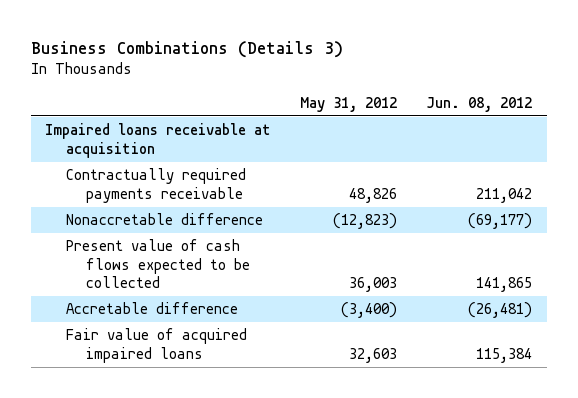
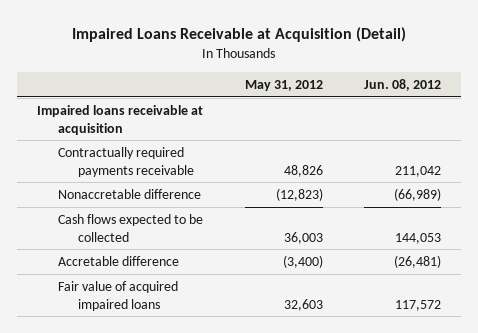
- Business Combinations (Details 3)
+ Impaired Loans Receivable at Acquisition (Detail)
- Nonaccretable difference | (12,823) | (69,177)
- Present value of cash flows expected to be collected | 36,003 | 141,865
+ Nonaccretable difference | (12,823) | (66,989)
+ Cash flows expected to be collected | 36,003 | 144,053
- Fair value of acquired impaired loans | 32,603 | 115,384
+ Fair value of acquired impaired loans | 32,603 | 117,572

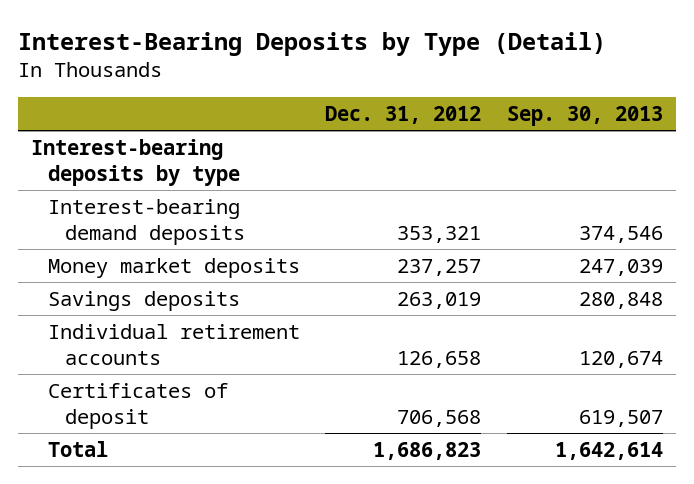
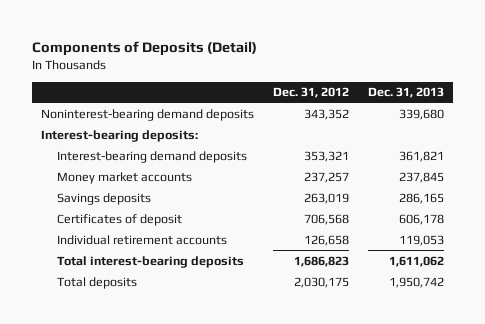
- Interest-Bearing Deposits by Type (Detail)
+ Components of Deposits (Detail)
- | Dec. 31, 2012 | Sep. 30, 2013
+ | Dec. 31, 2012 | Dec. 31, 2013
- Interest-bearing deposits by type
+ Noninterest-bearing demand deposits | 343,352 | 339,680
+ Interest-bearing deposits:
- Money market deposits | 237,257 | 247,039
+ Money market accounts | 237,257 | 237,845
- Total | 1,686,823 | 1,642,614
moved down: Individual retirement accounts | 126,658 | 119,053
+ Total interest-bearing deposits | 1,686,823 | 1,611,062
+ Total deposits | 2,030,175 | 1,950,742

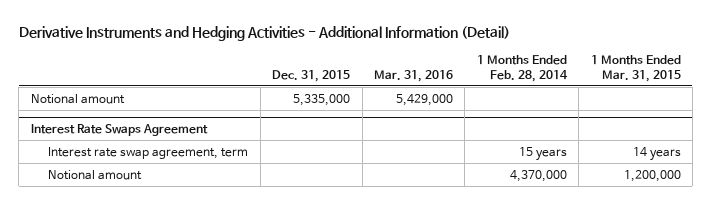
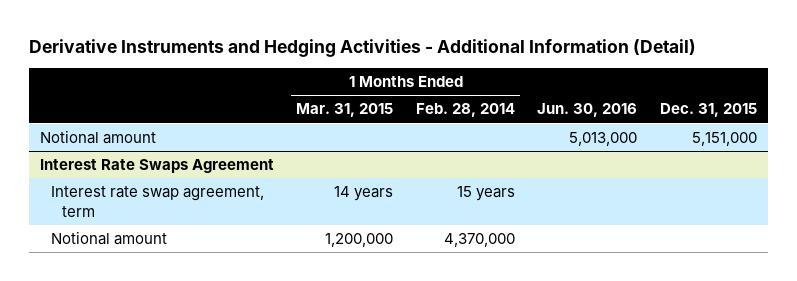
- | Dec. 31, 2015 | Mar. 31, 2016 | 1 Months Ended Feb. 28, 2014 | 1 Months Ended Mar. 31, 2015
+ | 1 Months Ended Mar. 31, 2015 | 1 Months Ended Feb. 28, 2014 | Jun. 30, 2016 | Dec. 31, 2015
- Notional amount | 5,335,000 | 5,429,000 | |
+ Notional amount | | | 5,013,000 | 5,151,000

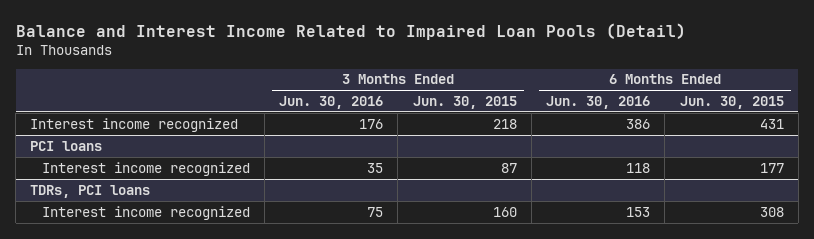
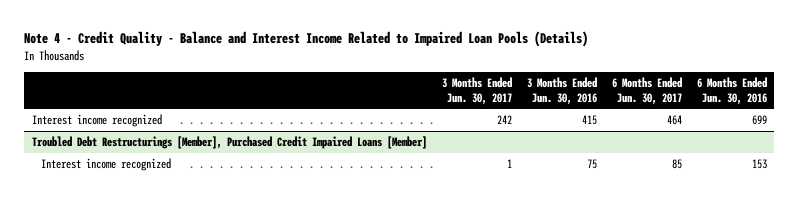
- Balance and Interest Income Related to Impaired Loan Pools (Detail)
+ Note 4 - Credit Quality - Balance and Interest Income Related to Impaired Loan Pools (Details)
- | 3 Months Ended Jun. 30, 2016 | 3 Months Ended Jun. 30, 2015 | 6 Months Ended Jun. 30, 2016 | 6 Months Ended Jun. 30, 2015
+ | 3 Months Ended Jun. 30, 2017 | 3 Months Ended Jun. 30, 2016 | 6 Months Ended Jun. 30, 2017 | 6 Months Ended Jun. 30, 2016
- Interest income recognized | 176 | 218 | 386 | 431
- PCI loans
- Interest income recognized | 35 | 87 | 118 | 177
- TDRs, PCI loans
+ Interest income recognized | 242 | 415 | 464 | 699
+ Troubled Debt Restructurings [Member], Purchased Credit Impaired Loans [Member]

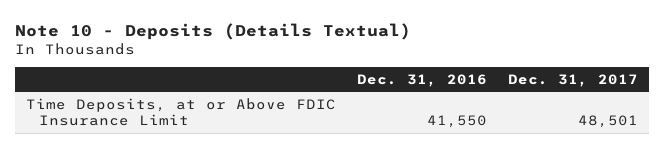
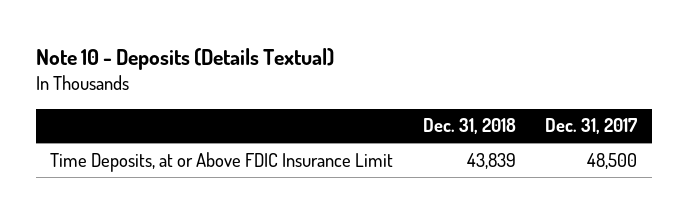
- | Dec. 31, 2016 | Dec. 31, 2017
+ | Dec. 31, 2018 | Dec. 31, 2017
- Time Deposits, at or Above FDIC Insurance Limit | 41,550 | 48,501
+ Time Deposits, at or Above FDIC Insurance Limit | 43,839 | 48,500

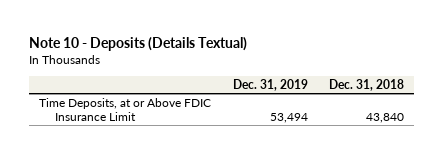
- | Dec. 31, 2018 | Dec. 31, 2017
+ | Dec. 31, 2019 | Dec. 31, 2018
- Time Deposits, at or Above FDIC Insurance Limit | 43,839 | 48,500
+ Time Deposits, at or Above FDIC Insurance Limit | 53,494 | 43,840

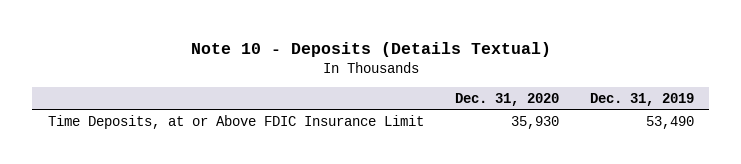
- | Dec. 31, 2019 | Dec. 31, 2018
+ | Dec. 31, 2020 | Dec. 31, 2019
- Time Deposits, at or Above FDIC Insurance Limit | 53,494 | 43,840
+ Time Deposits, at or Above FDIC Insurance Limit | 35,930 | 53,490

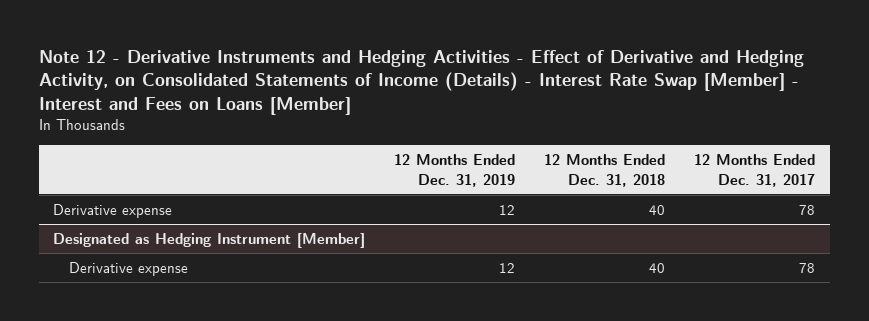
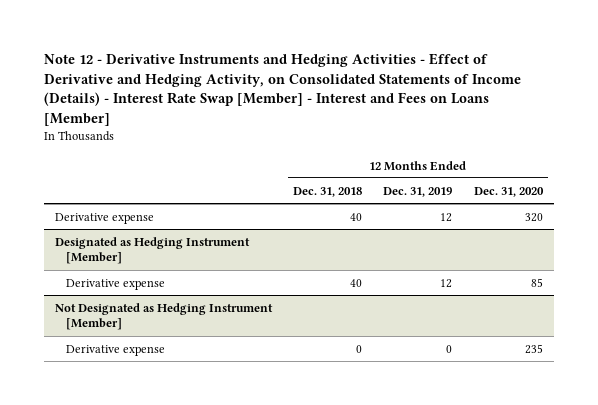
- | 12 Months Ended Dec. 31, 2019 | 12 Months Ended Dec. 31, 2018 | 12 Months Ended Dec. 31, 2017
+ | 12 Months Ended Dec. 31, 2018 | 12 Months Ended Dec. 31, 2019 | 12 Months Ended Dec. 31, 2020
+ Not Designated as Hedging Instrument [Member]
+ Derivative expense | 0 | 0 | 235

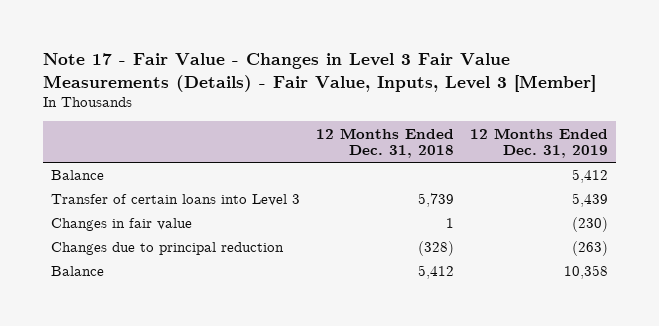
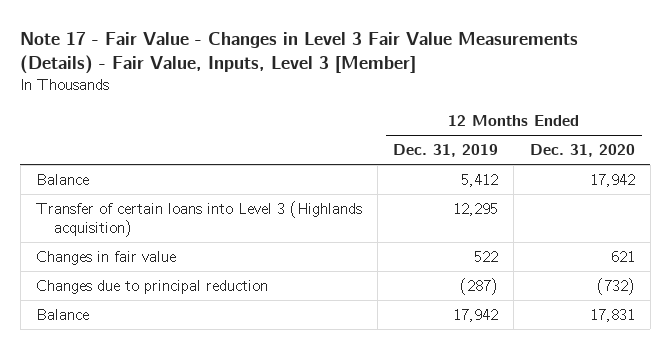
- | 12 Months Ended Dec. 31, 2018 | 12 Months Ended Dec. 31, 2019
+ | 12 Months Ended Dec. 31, 2019 | 12 Months Ended Dec. 31, 2020
- Transfer of certain loans into Level 3 | 5,739 | 5,439
- Changes in fair value | 1 | (230)
- Changes due to principal reduction | (328) | (263)
- Balance | 5,412 | 10,358
+ Transfer of certain loans into Level 3 (Highlands acquisition) | 12,295 |
+ Changes in fair value | 522 | 621
+ Changes due to principal reduction | (287) | (732)
+ Balance | 17,942 | 17,831

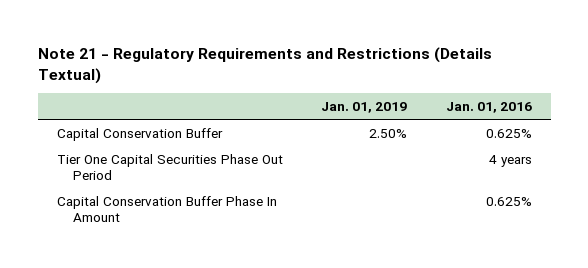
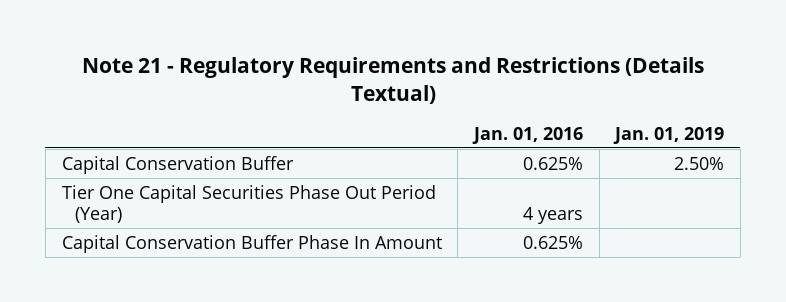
- | Jan. 01, 2019 | Jan. 01, 2016
+ | Jan. 01, 2016 | Jan. 01, 2019
- Tier One Capital Securities Phase Out Period | | 4 years
+ Tier One Capital Securities Phase Out Period (Year) | 4 years |

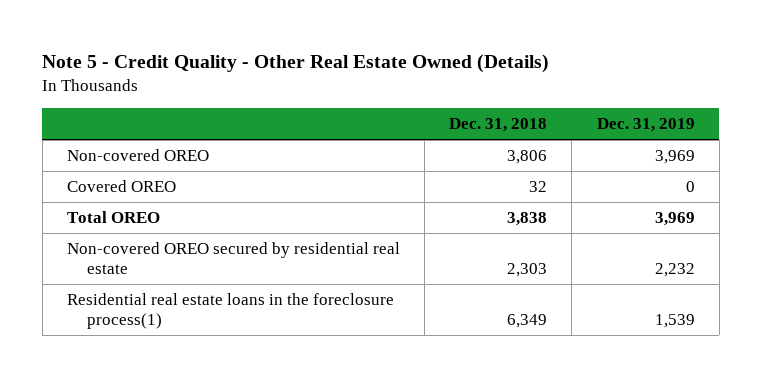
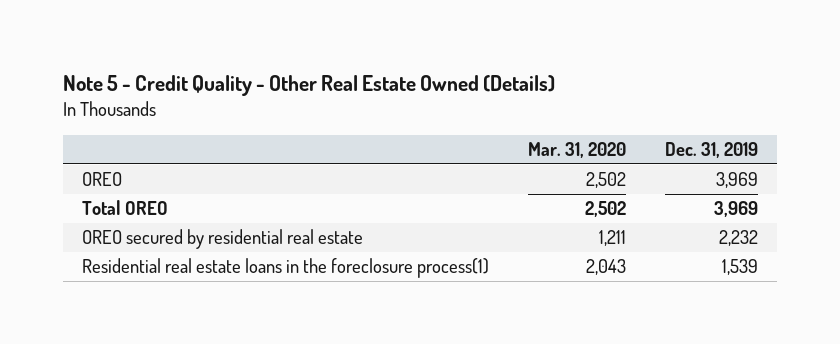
- | Dec. 31, 2018 | Dec. 31, 2019
+ | Mar. 31, 2020 | Dec. 31, 2019
- Non-covered OREO | 3,806 | 3,969
- Covered OREO | 32 | 0
+ OREO | 2,502 | 3,969
- Non-covered OREO secured by residential real estate | 2,303 | 2,232
+ OREO secured by residential real estate | 1,211 | 2,232

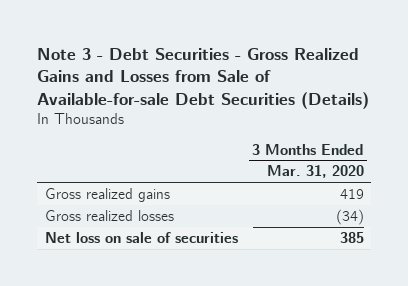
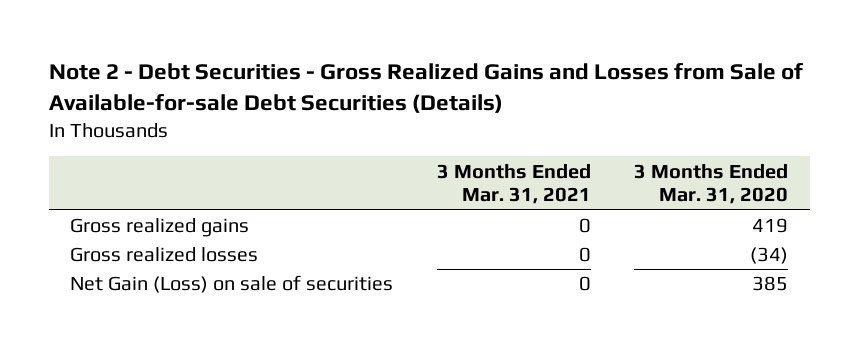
- Note 3 - Debt Securities - Gross Realized Gains and Losses from Sale of Available-for-sale Debt Securities (Details)
+ Note 2 - Debt Securities - Gross Realized Gains and Losses from Sale of Available-for-sale Debt Securities (Details)
- | 3 Months Ended Mar. 31, 2020
+ | 3 Months Ended Mar. 31, 2021 | 3 Months Ended Mar. 31, 2020
- Net loss on sale of securities | 385
+ Net Gain (Loss) on sale of securities | 0 | 385

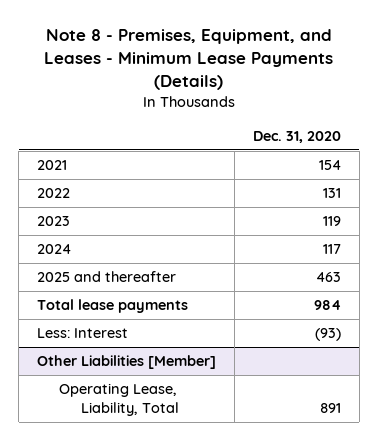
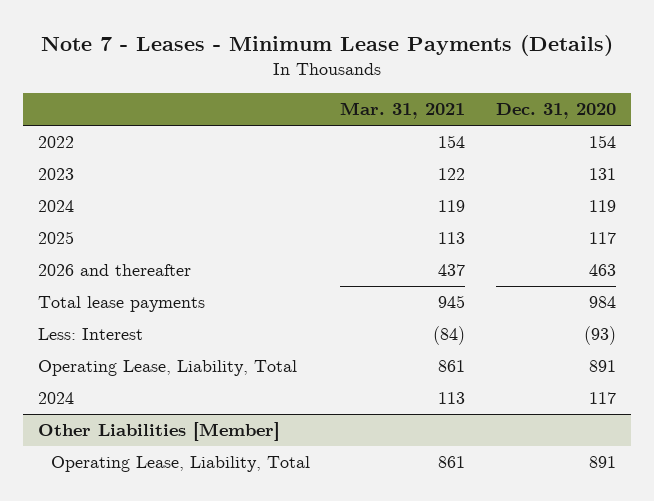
- Note 8 - Premises, Equipment, and Leases - Minimum Lease Payments (Details)
+ Note 7 - Leases - Minimum Lease Payments (Details)
- | Dec. 31, 2020
+ | Mar. 31, 2021 | Dec. 31, 2020
- 2021 | 154
- 2022 | 131
- 2023 | 119
- 2025 and thereafter | 463
+ 2022 | 154 | 154
+ 2023 | 122 | 131
+ 2024 | 119 | 119
+ 2025 | 113 | 117
+ 2026 and thereafter | 437 | 463
+ Operating Lease, Liability, Total | 861 | 891
moved down: 2024 | 113 | 117

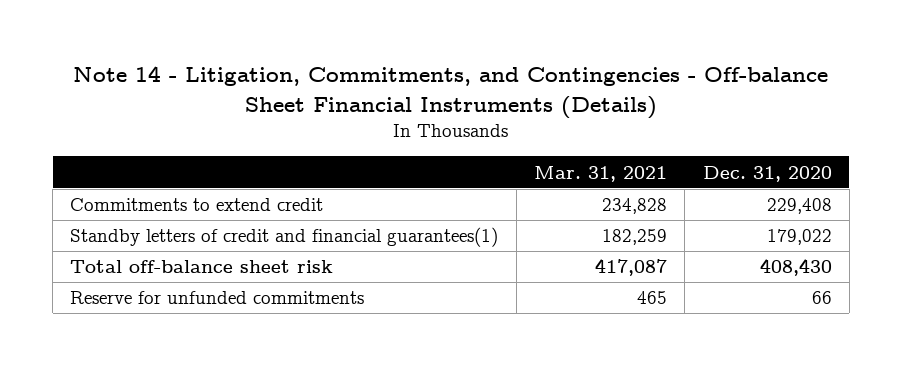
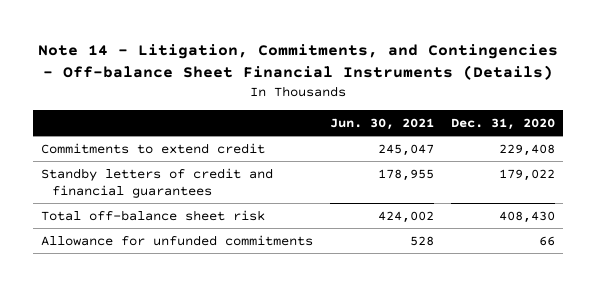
- | Mar. 31, 2021 | Dec. 31, 2020
+ | Jun. 30, 2021 | Dec. 31, 2020
- Standby letters of credit and financial guarantees(1) | 182,259 | 179,022
+ Standby letters of credit and financial guarantees | 178,955 | 179,022
- Reserve for unfunded commitments | 465 | 66
+ Allowance for unfunded commitments | 528 | 66

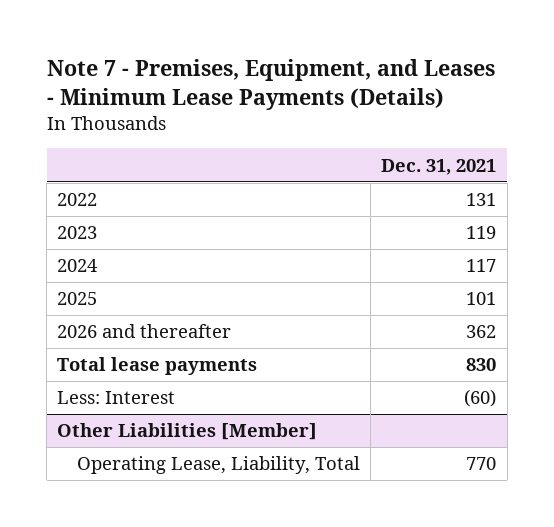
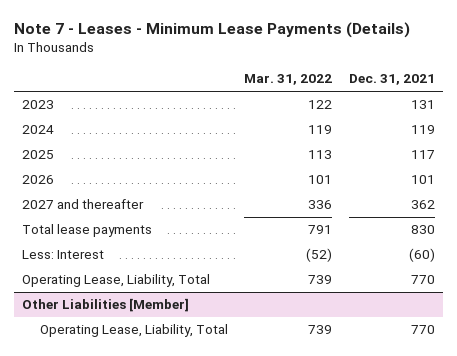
- Note 7 - Premises, Equipment, and Leases - Minimum Lease Payments (Details)
+ Note 7 - Leases - Minimum Lease Payments (Details)
- | Dec. 31, 2021
+ | Mar. 31, 2022 | Dec. 31, 2021
- 2022 | 131
- 2023 | 119
- 2024 | 117
- 2025 | 101
- 2026 and thereafter | 362
+ 2023 | 122 | 131
+ 2024 | 119 | 119
+ 2025 | 113 | 117
+ 2026 | 101 | 101
+ 2027 and thereafter | 336 | 362
+ Operating Lease, Liability, Total | 739 | 770

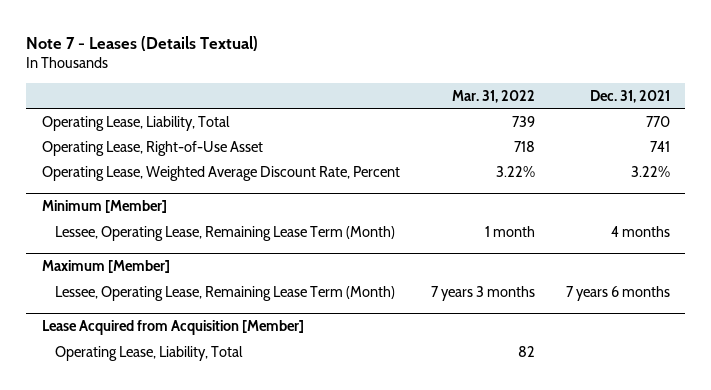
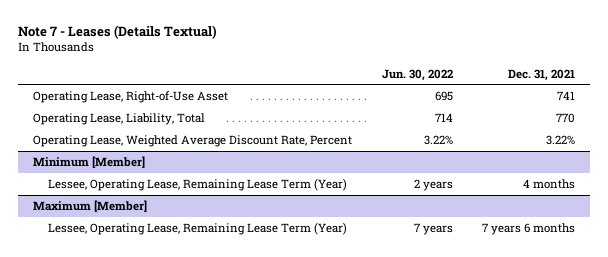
- | Mar. 31, 2022 | Dec. 31, 2021
+ | Jun. 30, 2022 | Dec. 31, 2021
moved down: Operating Lease, Liability, Total | 714 | 770
@ Minimum [Member]
- Lessee, Operating Lease, Remaining Lease Term (Month) | 1 month | 4 months
+ Lessee, Operating Lease, Remaining Lease Term (Year) | 2 years | 4 months
@ Maximum [Member]
- Lessee, Operating Lease, Remaining Lease Term (Month) | 7 years 3 months | 7 years 6 months
- Lease Acquired from Acquisition [Member]
- Operating Lease, Liability, Total | 82 |
@ Maximum [Member]
+ Lessee, Operating Lease, Remaining Lease Term (Year) | 7 years | 7 years 6 months

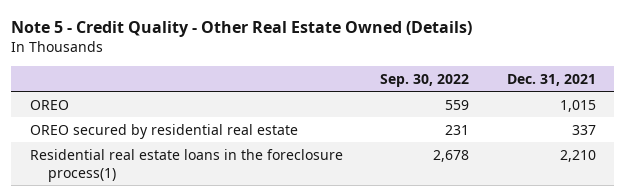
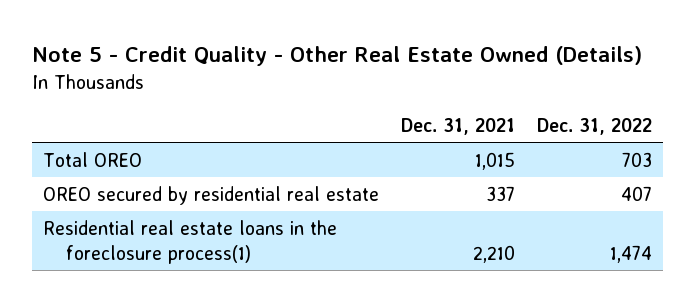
- | Sep. 30, 2022 | Dec. 31, 2021
+ | Dec. 31, 2021 | Dec. 31, 2022
- OREO | 559 | 1,015
+ Total OREO | 1,015 | 703

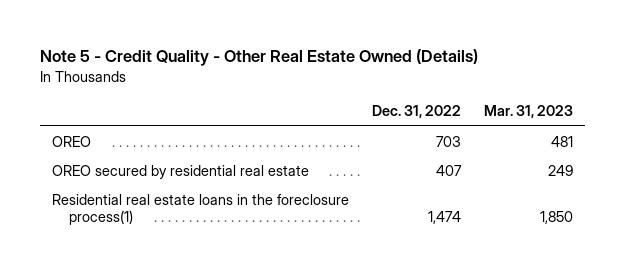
- | Dec. 31, 2021 | Dec. 31, 2022
+ | Dec. 31, 2022 | Mar. 31, 2023
- Total OREO | 1,015 | 703
+ OREO | 703 | 481

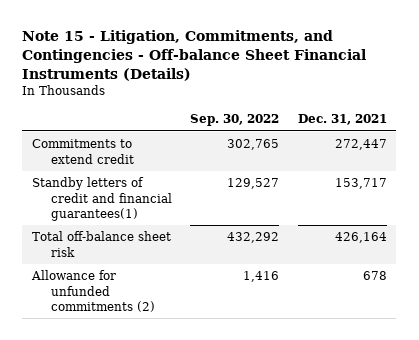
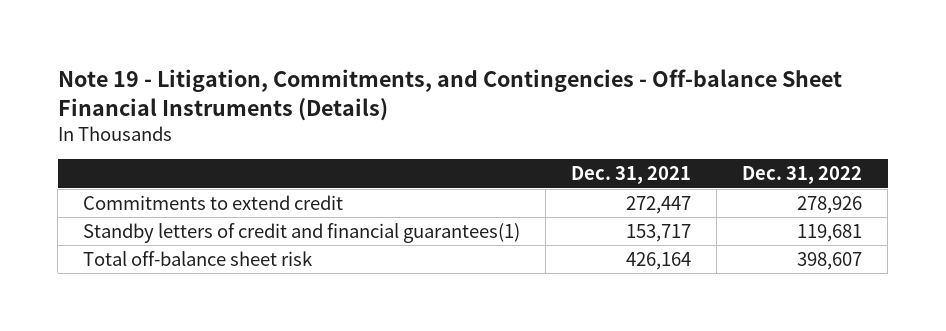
- Note 15 - Litigation, Commitments, and Contingencies - Off-balance Sheet Financial Instruments (Details)
+ Note 19 - Litigation, Commitments, and Contingencies - Off-balance Sheet Financial Instruments (Details)
- | Sep. 30, 2022 | Dec. 31, 2021
+ | Dec. 31, 2021 | Dec. 31, 2022
- Allowance for unfunded commitments (2) | 1,416 | 678

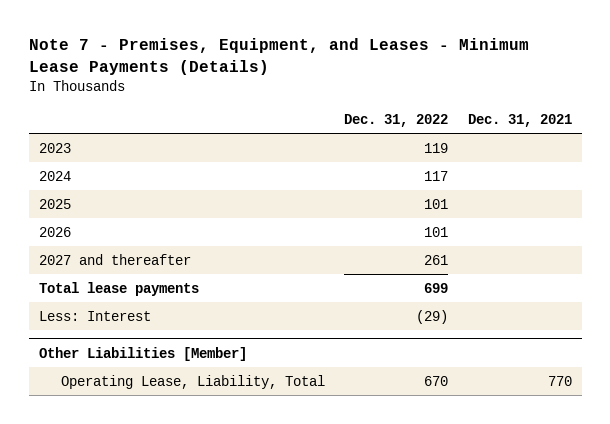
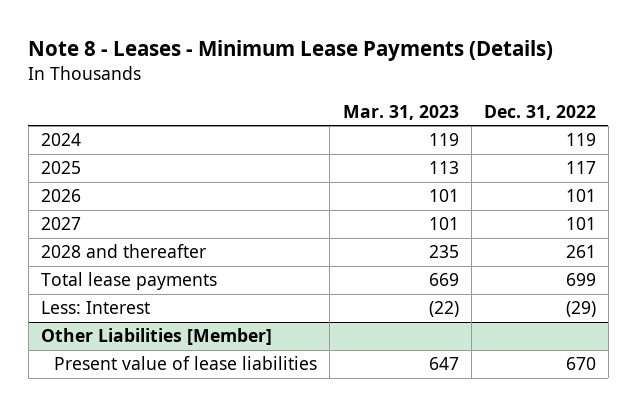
- Note 7 - Premises, Equipment, and Leases - Minimum Lease Payments (Details)
+ Note 8 - Leases - Minimum Lease Payments (Details)
- | Dec. 31, 2022 | Dec. 31, 2021
+ | Mar. 31, 2023 | Dec. 31, 2022
- 2023 | 119 |
- 2024 | 117 |
- 2025 | 101 |
+ 2024 | 119 | 119
+ 2025 | 113 | 117
- 2027 and thereafter | 261 |
+ 2027 | 101 | 101
+ 2028 and thereafter | 235 | 261
@ Other Liabilities [Member]
- Operating Lease, Liability, Total | 670 | 770
+ Present value of lease liabilities | 647 | 670

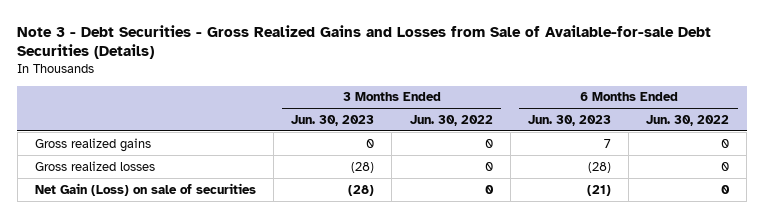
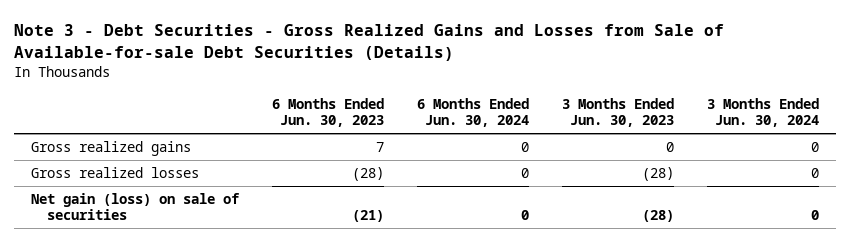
- | 3 Months Ended Jun. 30, 2023 | 3 Months Ended Jun. 30, 2022 | 6 Months Ended Jun. 30, 2023 | 6 Months Ended Jun. 30, 2022
+ | 6 Months Ended Jun. 30, 2023 | 6 Months Ended Jun. 30, 2024 | 3 Months Ended Jun. 30, 2023 | 3 Months Ended Jun. 30, 2024
- Net Gain (Loss) on sale of securities | (28) | 0 | (21) | 0
+ Net gain (loss) on sale of securities | (21) | 0 | (28) | 0

